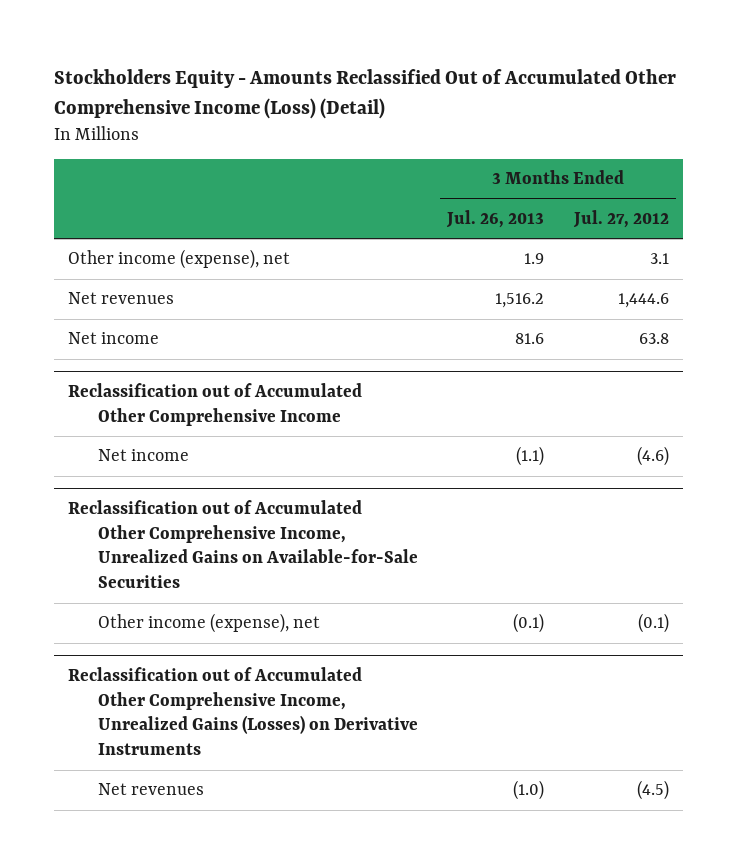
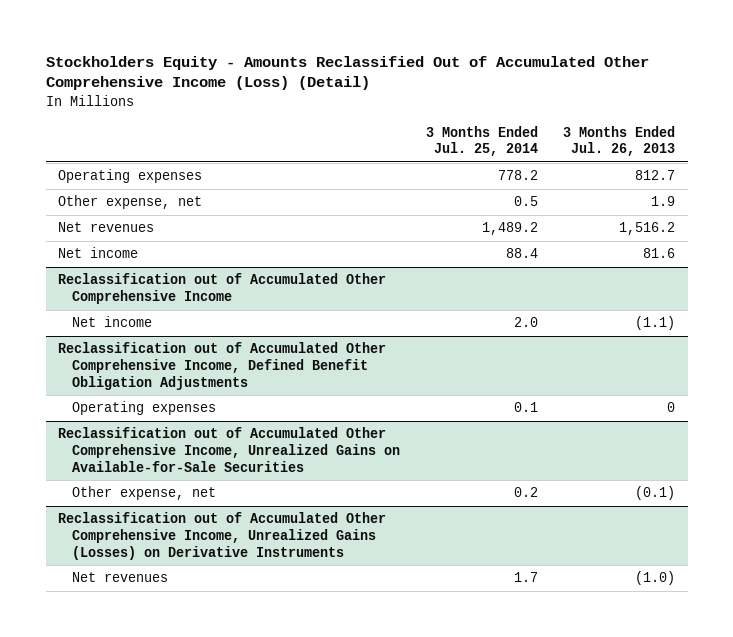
- | 3 Months Ended Jul. 26, 2013 | 3 Months Ended Jul. 27, 2012
+ | 3 Months Ended Jul. 25, 2014 | 3 Months Ended Jul. 26, 2013
- Other income (expense), net | 1.9 | 3.1
+ Operating expenses | 778.2 | 812.7
+ Other expense, net | 0.5 | 1.9
+ Reclassification out of Accumulated Other Comprehensive Income, Defined Benefit Obligation Adjustments
+ Operating expenses | 0.1 | 0
@ Reclassification out of Accumulated Other Comprehensive Income, Unrealized Gains on Available-for-Sale Securities
- Other income (expense), net | (0.1) | (0.1)
+ Other expense, net | 0.2 | (0.1)

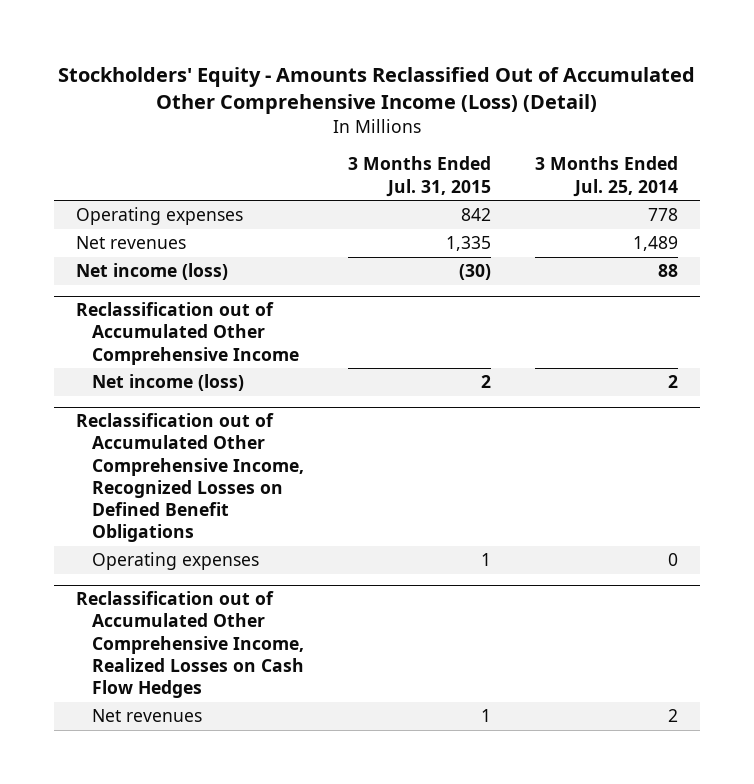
- Stockholders Equity - Amounts Reclassified Out of Accumulated Other Comprehensive Income (Loss) (Detail)
+ Stockholders' Equity - Amounts Reclassified Out of Accumulated Other Comprehensive Income (Loss) (Detail)
- | 3 Months Ended Jul. 25, 2014 | 3 Months Ended Jul. 26, 2013
+ | 3 Months Ended Jul. 31, 2015 | 3 Months Ended Jul. 25, 2014
- Operating expenses | 778.2 | 812.7
- Other expense, net | 0.5 | 1.9
- Net revenues | 1,489.2 | 1,516.2
- Net income | 88.4 | 81.6
+ Operating expenses | 842 | 778
+ Net revenues | 1,335 | 1,489
+ Net income (loss) | (30) | 88
@ Reclassification out of Accumulated Other Comprehensive Income
- Net income | 2.0 | (1.1)
- Reclassification out of Accumulated Other Comprehensive Income, Defined Benefit Obligation Adjustments
- Operating expenses | 0.1 | 0
- Reclassification out of Accumulated Other Comprehensive Income, Unrealized Gains on Available-for-Sale Securities
- Other expense, net | 0.2 | (0.1)
- Reclassification out of Accumulated Other Comprehensive Income, Unrealized Gains (Losses) on Derivative Instruments
- Net revenues | 1.7 | (1.0)
@ Reclassification out of Accumulated Other Comprehensive Income
+ Net income (loss) | 2 | 2
+ Reclassification out of Accumulated Other Comprehensive Income, Recognized Losses on Defined Benefit Obligations
+ Operating expenses | 1 | 0
+ Reclassification out of Accumulated Other Comprehensive Income, Realized Losses on Cash Flow Hedges
+ Net revenues | 1 | 2

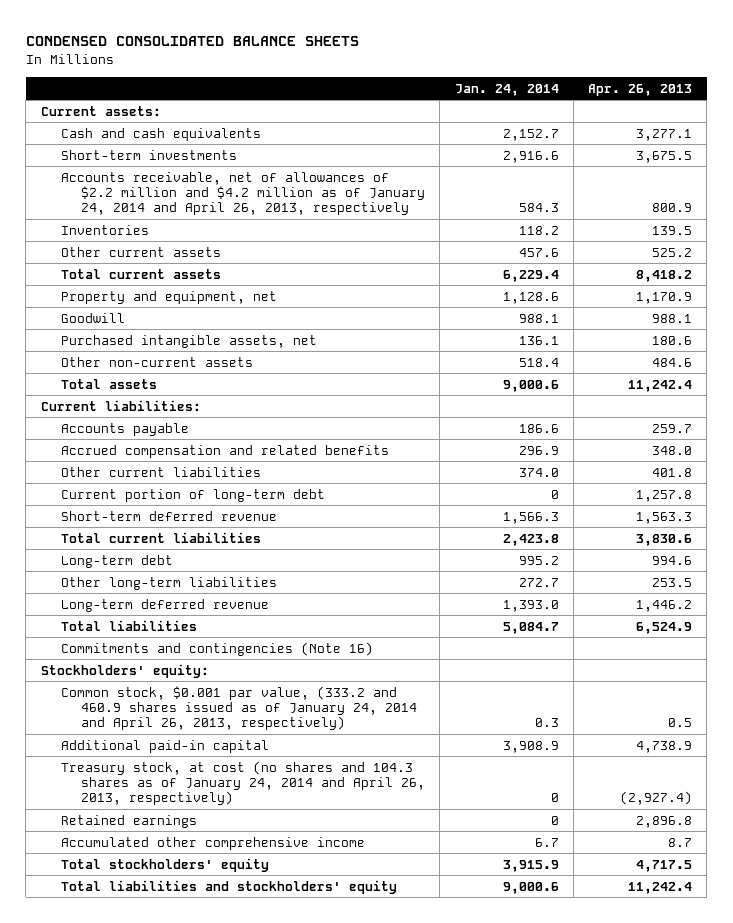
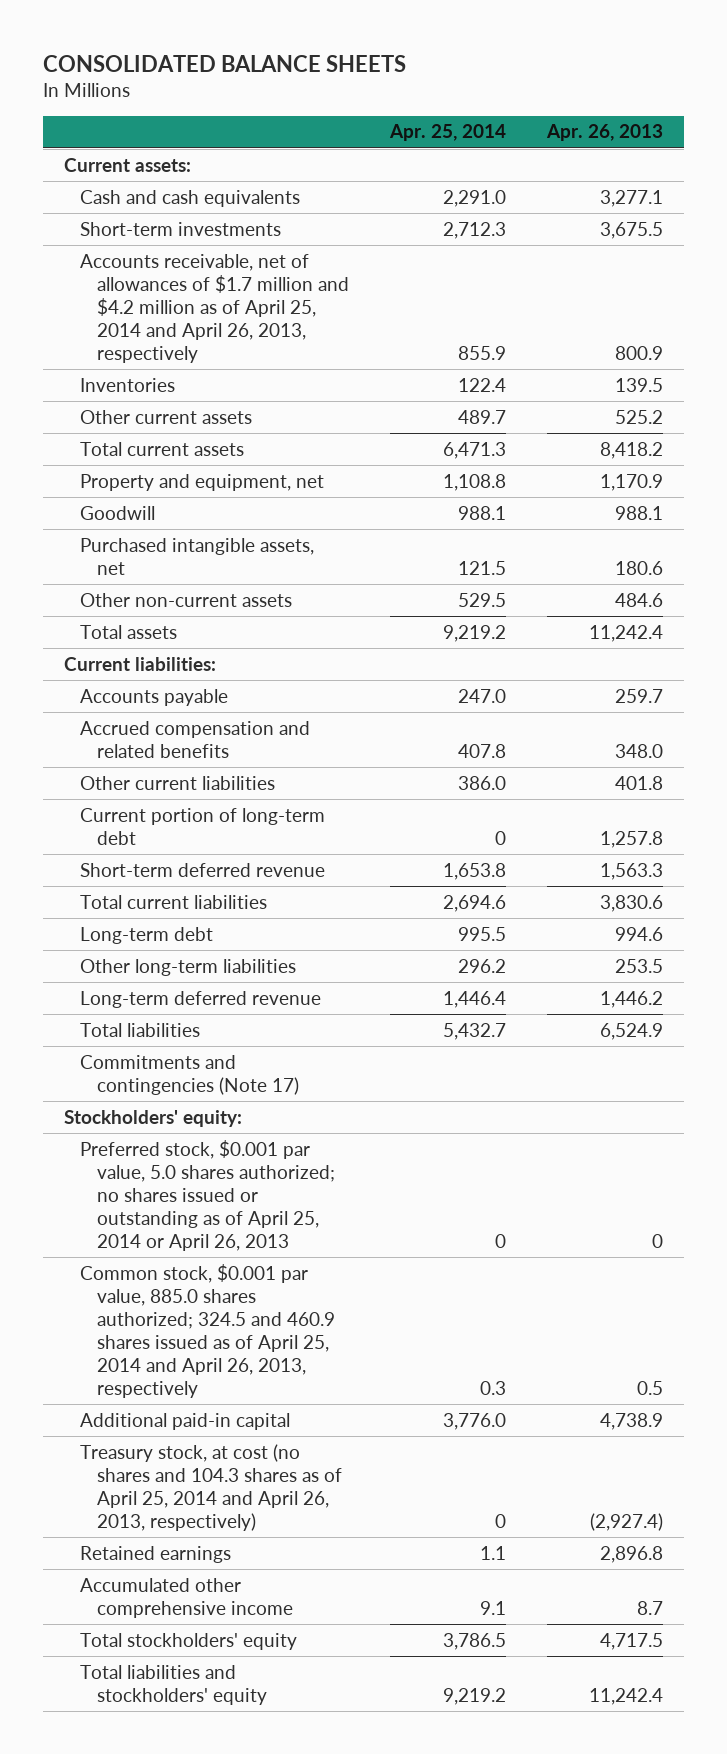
- CONDENSED CONSOLIDATED BALANCE SHEETS
+ CONSOLIDATED BALANCE SHEETS
- | Jan. 24, 2014 | Apr. 26, 2013
+ | Apr. 25, 2014 | Apr. 26, 2013
- Accounts receivable, net of allowances of $2.2 million and $4.2 million as of January 24, 2014 and April 26, 2013, respectively | 584.3 | 800.9
+ Accounts receivable, net of allowances of $1.7 million and $4.2 million as of April 25, 2014 and April 26, 2013, respectively | 855.9 | 800.9
- Commitments and contingencies (Note 16)
+ Commitments and contingencies (Note 17)
- Common stock, $0.001 par value, (333.2 and 460.9 shares issued as of January 24, 2014 and April 26, 2013, respectively) | 0.3 | 0.5
+ Preferred stock, $0.001 par value, 5.0 shares authorized; no shares issued or outstanding as of April 25, 2014 or April 26, 2013 | 0 | 0
+ Common stock, $0.001 par value, 885.0 shares authorized; 324.5 and 460.9 shares issued as of April 25, 2014 and April 26, 2013, respectively | 0.3 | 0.5
- Treasury stock, at cost (no shares and 104.3 shares as of January 24, 2014 and April 26, 2013, respectively) | 0 | (2,927.4)
+ Treasury stock, at cost (no shares and 104.3 shares as of April 25, 2014 and April 26, 2013, respectively) | 0 | (2,927.4)

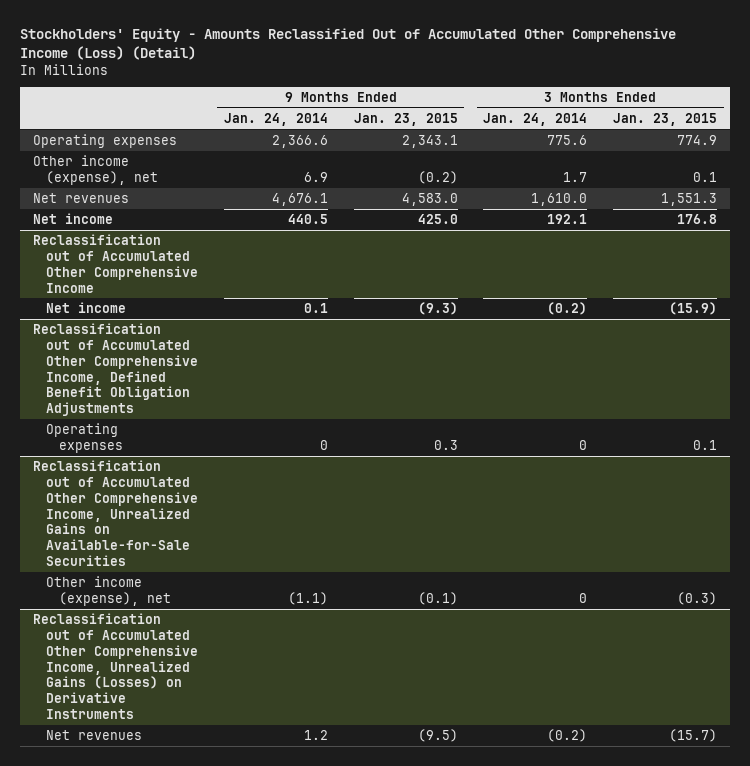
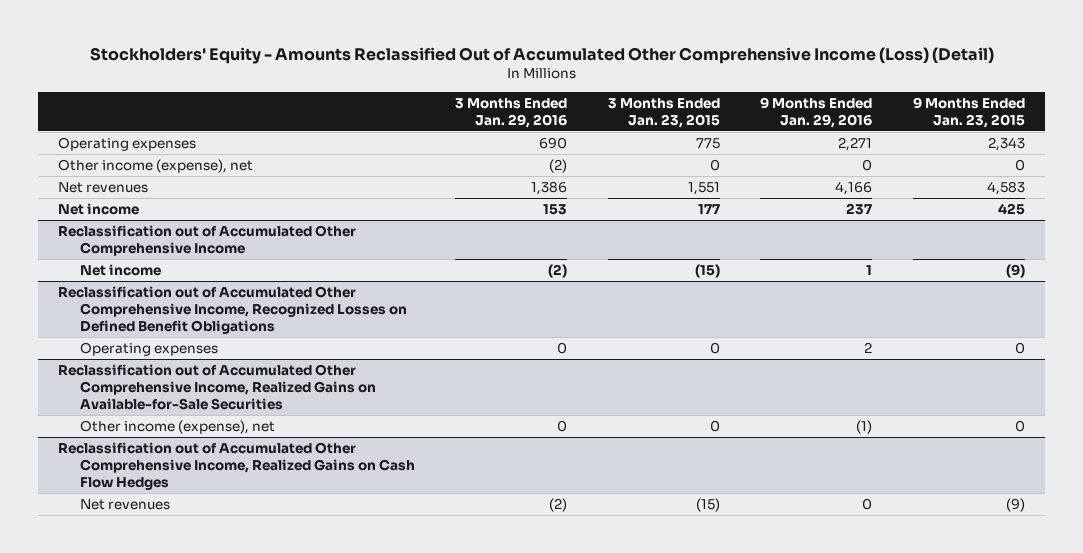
- | 9 Months Ended Jan. 24, 2014 | 9 Months Ended Jan. 23, 2015 | 3 Months Ended Jan. 24, 2014 | 3 Months Ended Jan. 23, 2015
+ | 3 Months Ended Jan. 29, 2016 | 3 Months Ended Jan. 23, 2015 | 9 Months Ended Jan. 29, 2016 | 9 Months Ended Jan. 23, 2015
- Operating expenses | 2,366.6 | 2,343.1 | 775.6 | 774.9
- Other income (expense), net | 6.9 | (0.2) | 1.7 | 0.1
- Net revenues | 4,676.1 | 4,583.0 | 1,610.0 | 1,551.3
- Net income | 440.5 | 425.0 | 192.1 | 176.8
+ Operating expenses | 690 | 775 | 2,271 | 2,343
+ Other income (expense), net | (2) | 0 | 0 | 0
+ Net revenues | 1,386 | 1,551 | 4,166 | 4,583
+ Net income | 153 | 177 | 237 | 425
@ Reclassification out of Accumulated Other Comprehensive Income
- Net income | 0.1 | (9.3) | (0.2) | (15.9)
- Reclassification out of Accumulated Other Comprehensive Income, Defined Benefit Obligation Adjustments
- Operating expenses | 0 | 0.3 | 0 | 0.1
- Reclassification out of Accumulated Other Comprehensive Income, Unrealized Gains on Available-for-Sale Securities
- Other income (expense), net | (1.1) | (0.1) | 0 | (0.3)
- Reclassification out of Accumulated Other Comprehensive Income, Unrealized Gains (Losses) on Derivative Instruments
- Net revenues | 1.2 | (9.5) | (0.2) | (15.7)
@ Reclassification out of Accumulated Other Comprehensive Income
+ Net income | (2) | (15) | 1 | (9)
+ Reclassification out of Accumulated Other Comprehensive Income, Recognized Losses on Defined Benefit Obligations
+ Operating expenses | 0 | 0 | 2 | 0
+ Reclassification out of Accumulated Other Comprehensive Income, Realized Gains on Available-for-Sale Securities
+ Other income (expense), net | 0 | 0 | (1) | 0
+ Reclassification out of Accumulated Other Comprehensive Income, Realized Gains on Cash Flow Hedges
+ Net revenues | (2) | (15) | 0 | (9)

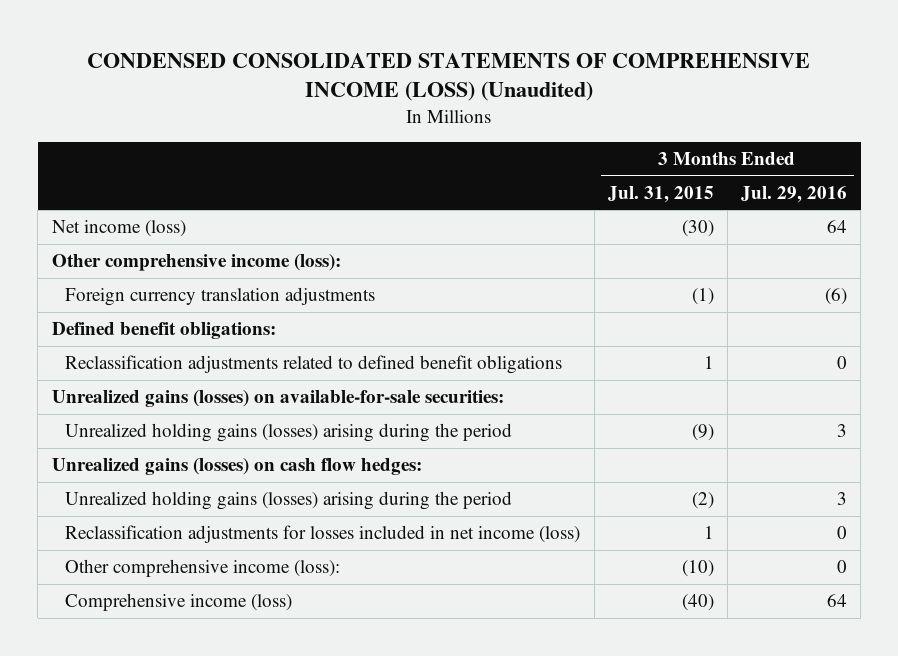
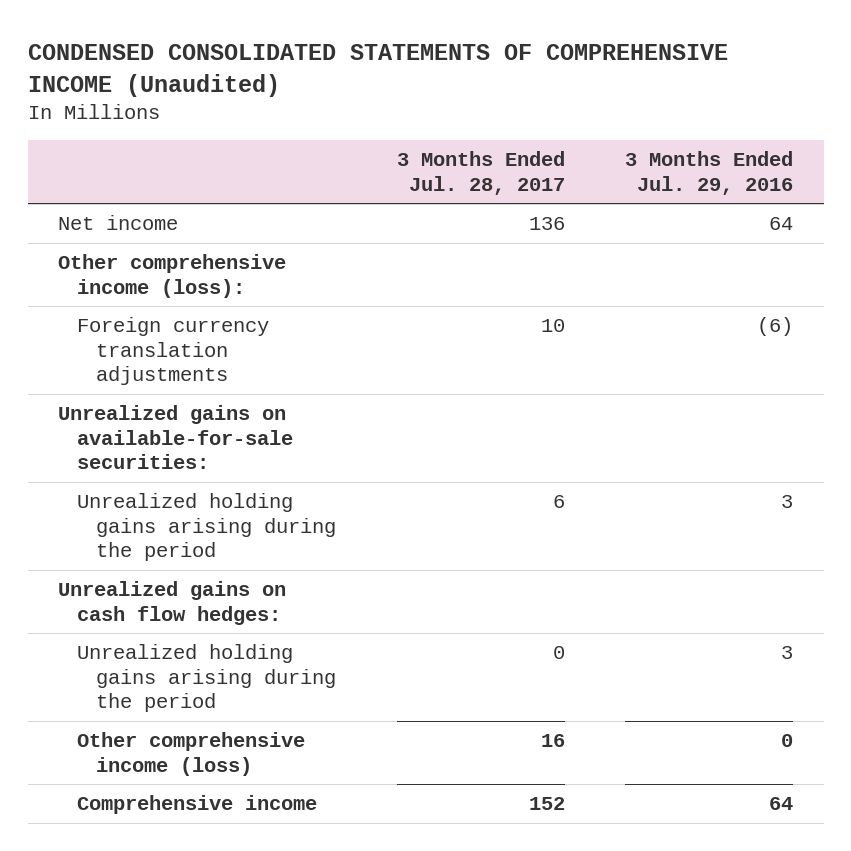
- CONDENSED CONSOLIDATED STATEMENTS OF COMPREHENSIVE INCOME (LOSS) (Unaudited)
+ CONDENSED CONSOLIDATED STATEMENTS OF COMPREHENSIVE INCOME (Unaudited)
- | 3 Months Ended Jul. 31, 2015 | 3 Months Ended Jul. 29, 2016
+ | 3 Months Ended Jul. 28, 2017 | 3 Months Ended Jul. 29, 2016
- Net income (loss) | (30) | 64
+ Net income | 136 | 64
- Defined benefit obligations:
- Reclassification adjustments related to defined benefit obligations | 1 | 0
- Unrealized gains (losses) on available-for-sale securities:
- Unrealized holding gains (losses) arising during the period | (9) | 3
- Unrealized gains (losses) on cash flow hedges:
- Unrealized holding gains (losses) arising during the period | (2) | 3
- Reclassification adjustments for losses included in net income (loss) | 1 | 0
- Other comprehensive income (loss): | (10) | 0
- Comprehensive income (loss) | (40) | 64
+ Unrealized gains on available-for-sale securities:
+ Unrealized holding gains arising during the period | 6 | 3
+ Unrealized gains on cash flow hedges:
+ Unrealized holding gains arising during the period | 0 | 3
+ Other comprehensive income (loss) | 16 | 0
+ Comprehensive income | 152 | 64

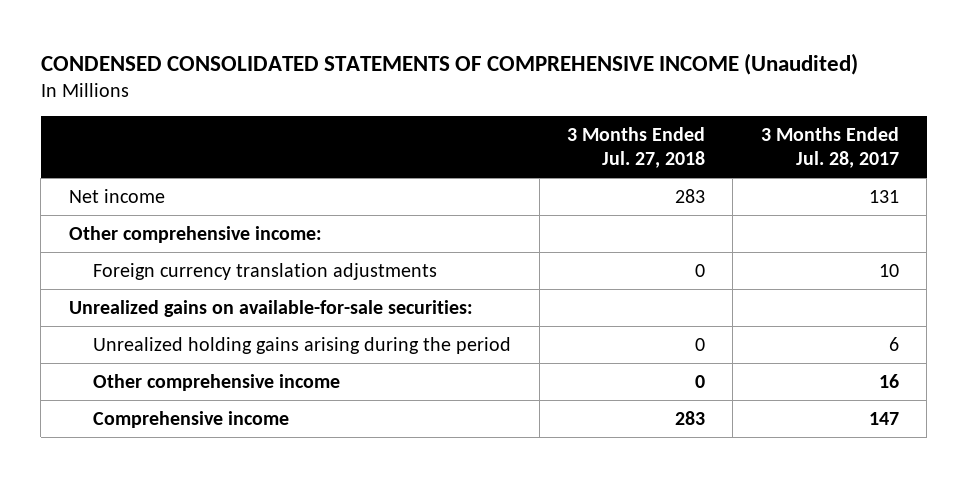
- | 3 Months Ended Jul. 28, 2017 | 3 Months Ended Jul. 29, 2016
+ | 3 Months Ended Jul. 27, 2018 | 3 Months Ended Jul. 28, 2017
- Net income | 136 | 64
- Other comprehensive income (loss):
+ Net income | 283 | 131
+ Other comprehensive income:
- Unrealized gains on cash flow hedges:
- Unrealized holding gains arising during the period | 0 | 3
- Other comprehensive income (loss) | 16 | 0
- Comprehensive income | 152 | 64
+ Other comprehensive income | 0 | 16
+ Comprehensive income | 283 | 147

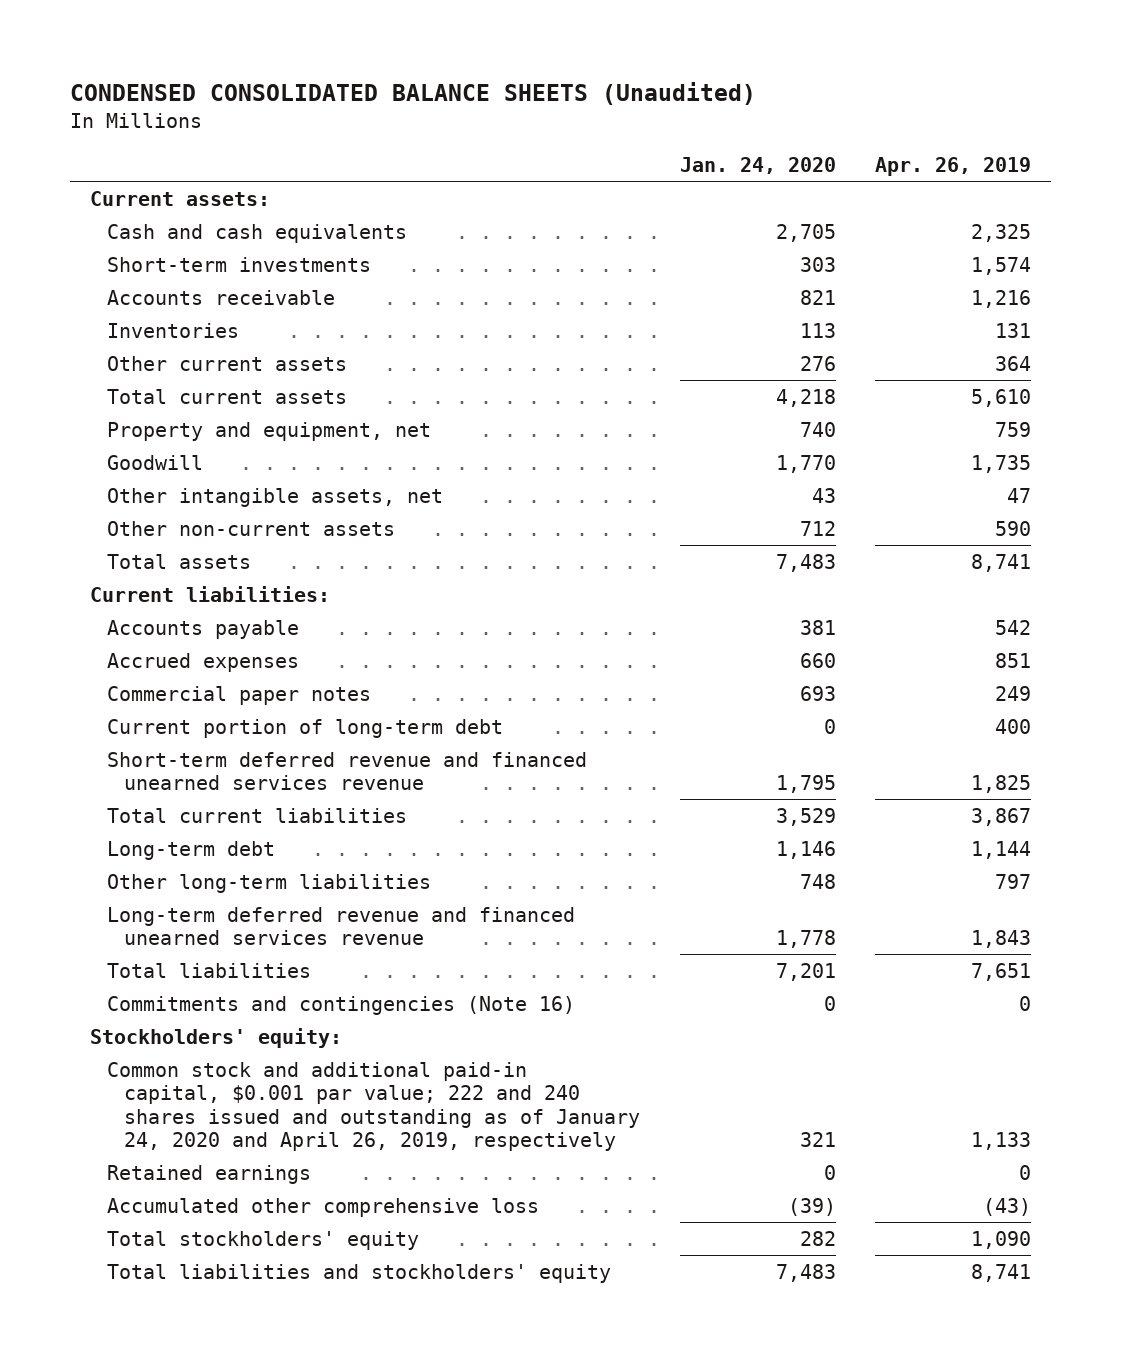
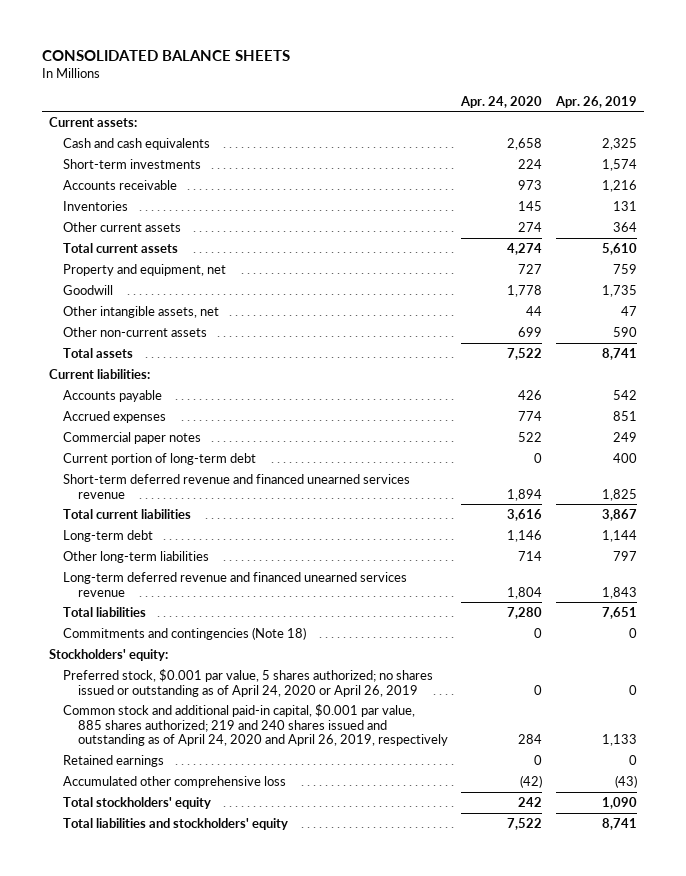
- CONDENSED CONSOLIDATED BALANCE SHEETS (Unaudited)
+ CONSOLIDATED BALANCE SHEETS
- | Jan. 24, 2020 | Apr. 26, 2019
+ | Apr. 24, 2020 | Apr. 26, 2019
- Commitments and contingencies (Note 16) | 0 | 0
+ Commitments and contingencies (Note 18) | 0 | 0
- Common stock and additional paid-in capital, $0.001 par value; 222 and 240 shares issued and outstanding as of January 24, 2020 and April 26, 2019, respectively | 321 | 1,133
+ Preferred stock, $0.001 par value, 5 shares authorized; no shares issued or outstanding as of April 24, 2020 or April 26, 2019 | 0 | 0
+ Common stock and additional paid-in capital, $0.001 par value, 885 shares authorized; 219 and 240 shares issued and outstanding as of April 24, 2020 and April 26, 2019, respectively | 284 | 1,133

